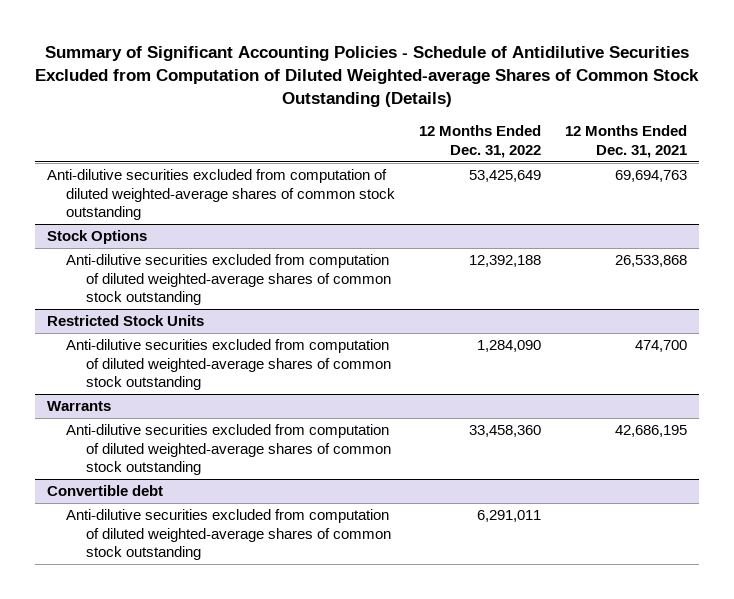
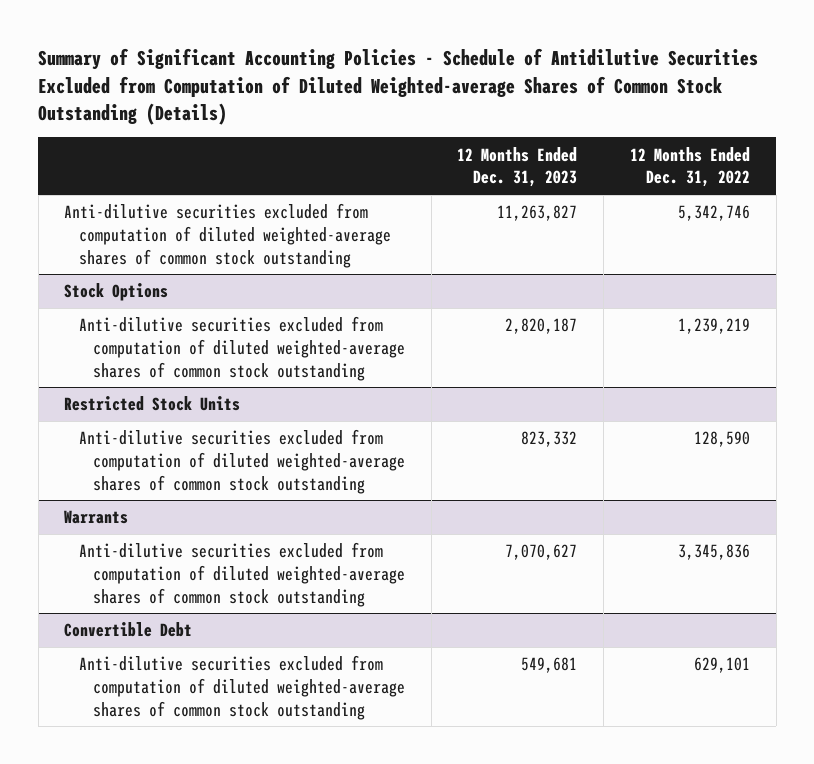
- | 12 Months Ended Dec. 31, 2022 | 12 Months Ended Dec. 31, 2021
+ | 12 Months Ended Dec. 31, 2023 | 12 Months Ended Dec. 31, 2022
- Anti-dilutive securities excluded from computation of diluted weighted-average shares of common stock outstanding | 53,425,649 | 69,694,763
+ Anti-dilutive securities excluded from computation of diluted weighted-average shares of common stock outstanding | 11,263,827 | 5,342,746
@ Stock Options
- Anti-dilutive securities excluded from computation of diluted weighted-average shares of common stock outstanding | 12,392,188 | 26,533,868
+ Anti-dilutive securities excluded from computation of diluted weighted-average shares of common stock outstanding | 2,820,187 | 1,239,219
@ Restricted Stock Units
- Anti-dilutive securities excluded from computation of diluted weighted-average shares of common stock outstanding | 1,284,090 | 474,700
+ Anti-dilutive securities excluded from computation of diluted weighted-average shares of common stock outstanding | 823,332 | 128,590
@ Warrants
- Anti-dilutive securities excluded from computation of diluted weighted-average shares of common stock outstanding | 33,458,360 | 42,686,195
- Convertible debt
- Anti-dilutive securities excluded from computation of diluted weighted-average shares of common stock outstanding | 6,291,011 |
@ Warrants
+ Anti-dilutive securities excluded from computation of diluted weighted-average shares of common stock outstanding | 7,070,627 | 3,345,836
+ Convertible Debt
+ Anti-dilutive securities excluded from computation of diluted weighted-average shares of common stock outstanding | 549,681 | 629,101

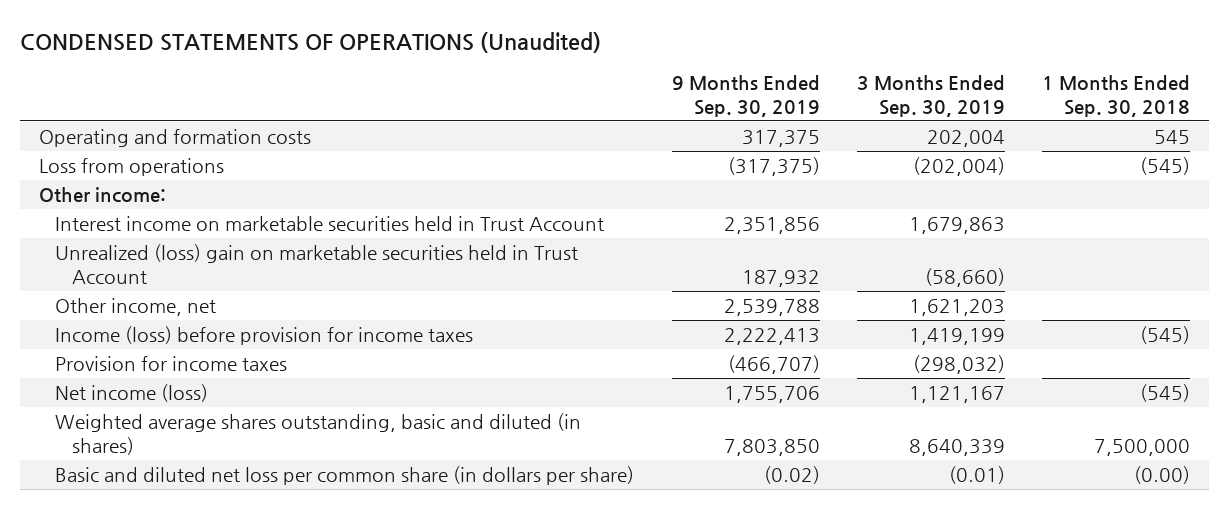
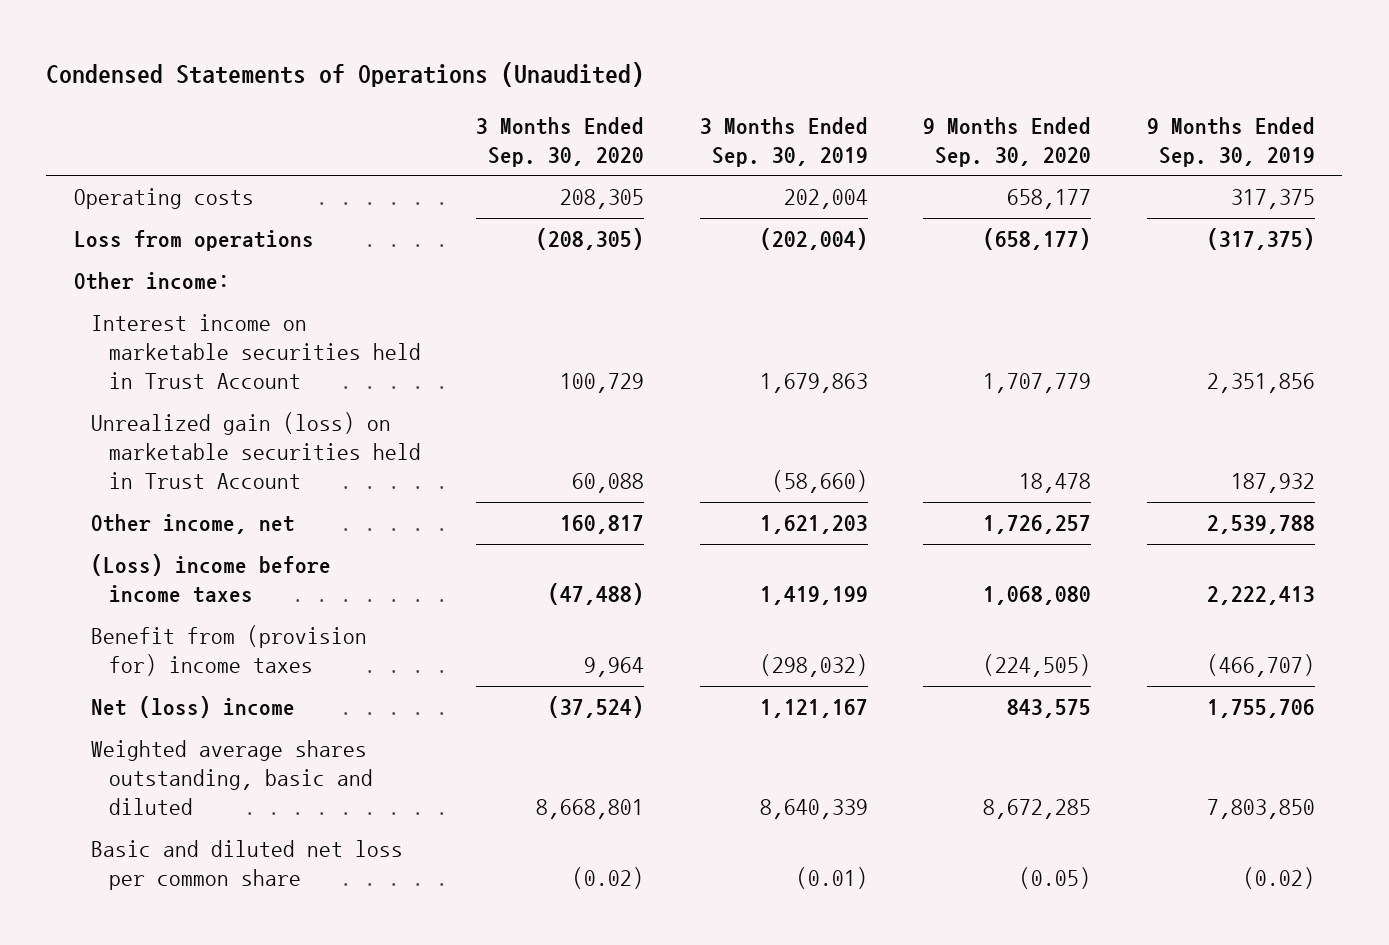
- CONDENSED STATEMENTS OF OPERATIONS (Unaudited)
+ Condensed Statements of Operations (Unaudited)
- | 9 Months Ended Sep. 30, 2019 | 3 Months Ended Sep. 30, 2019 | 1 Months Ended Sep. 30, 2018
+ | 3 Months Ended Sep. 30, 2020 | 3 Months Ended Sep. 30, 2019 | 9 Months Ended Sep. 30, 2020 | 9 Months Ended Sep. 30, 2019
- Operating and formation costs | 317,375 | 202,004 | 545
+ Operating costs | 208,305 | 202,004 | 658,177 | 317,375
- Unrealized (loss) gain on marketable securities held in Trust Account | 187,932 | (58,660) |
+ Unrealized gain (loss) on marketable securities held in Trust Account | 60,088 | (58,660) | 18,478 | 187,932
- Income (loss) before provision for income taxes | 2,222,413 | 1,419,199 | (545)
- Provision for income taxes | (466,707) | (298,032) |
- Net income (loss) | 1,755,706 | 1,121,167 | (545)
- Weighted average shares outstanding, basic and diluted (in shares) | 7,803,850 | 8,640,339 | 7,500,000
- Basic and diluted net loss per common share (in dollars per share) | (0.02) | (0.01) | (0.00)
+ (Loss) income before income taxes | (47,488) | 1,419,199 | 1,068,080 | 2,222,413
+ Benefit from (provision for) income taxes | 9,964 | (298,032) | (224,505) | (466,707)
+ Net (loss) income | (37,524) | 1,121,167 | 843,575 | 1,755,706
+ Weighted average shares outstanding, basic and diluted | 8,668,801 | 8,640,339 | 8,672,285 | 7,803,850
+ Basic and diluted net loss per common share | (0.02) | (0.01) | (0.05) | (0.02)

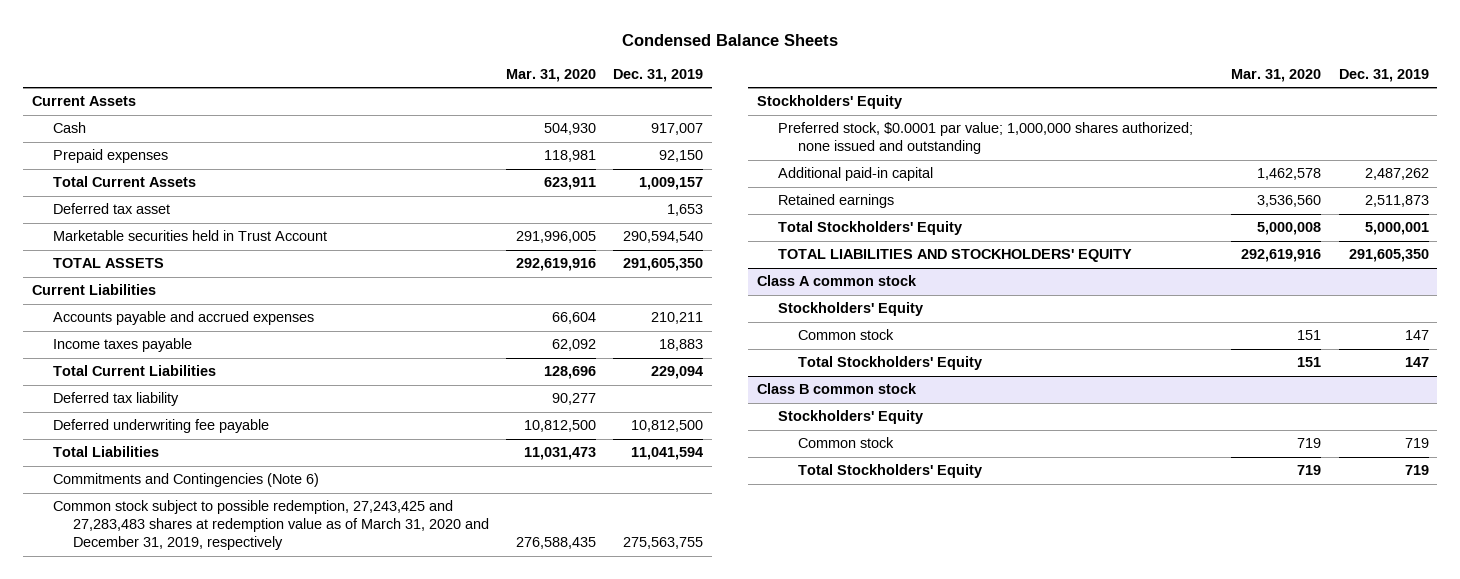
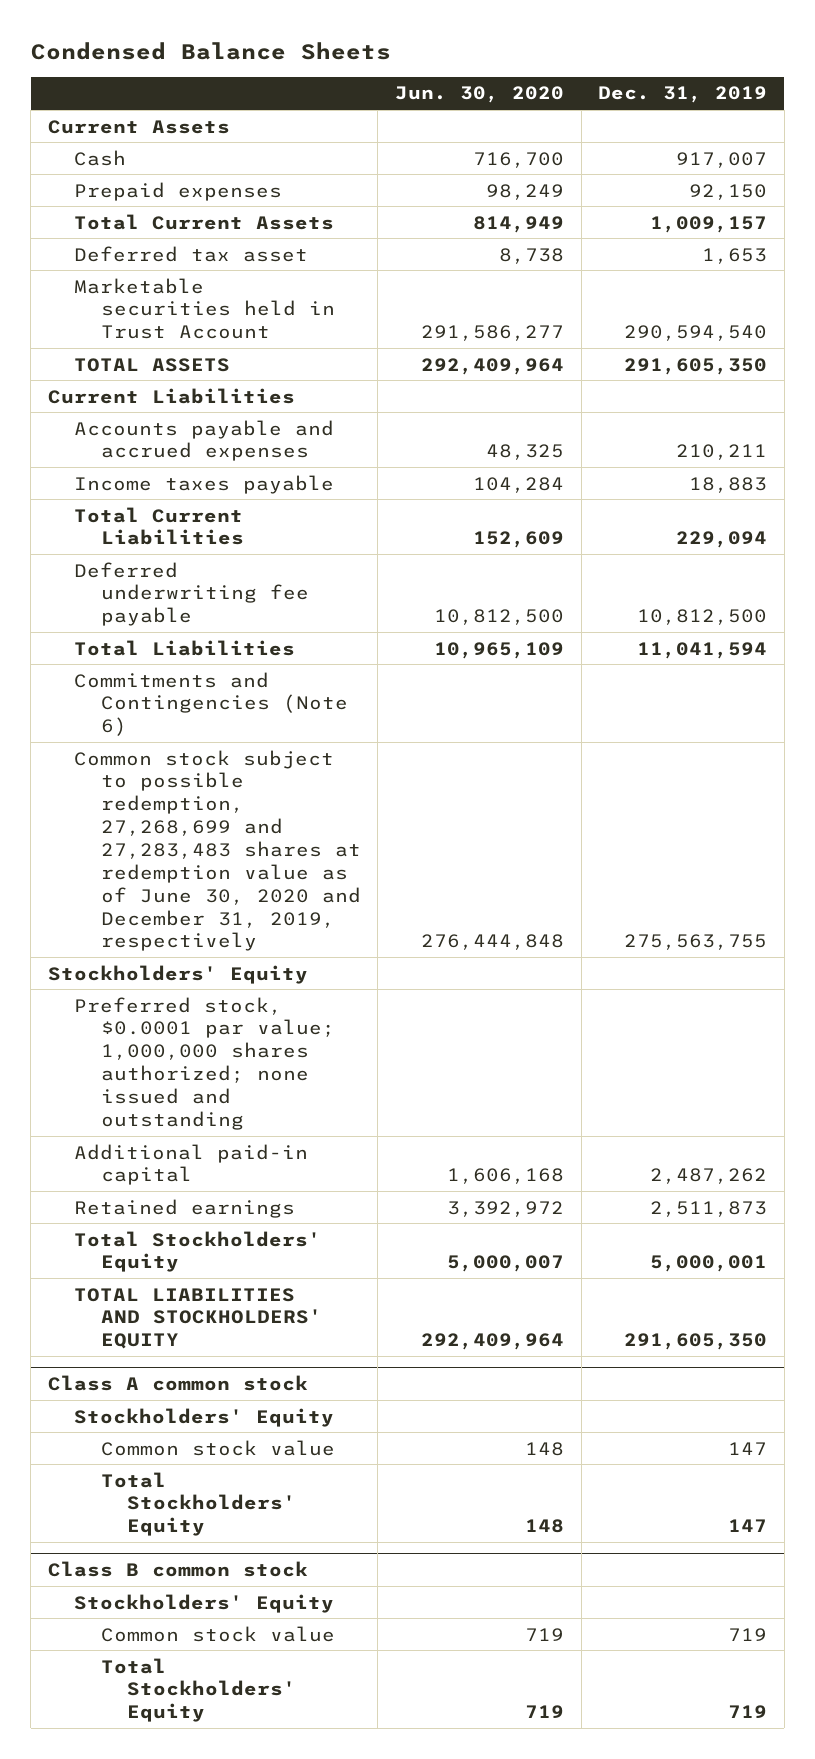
- | Mar. 31, 2020 | Dec. 31, 2019
+ | Jun. 30, 2020 | Dec. 31, 2019
- Deferred tax liability | 90,277 |
- Common stock subject to possible redemption, 27,243,425 and 27,283,483 shares at redemption value as of March 31, 2020 and December 31, 2019, respectively | 276,588,435 | 275,563,755
+ Common stock subject to possible redemption, 27,268,699 and 27,283,483 shares at redemption value as of June 30, 2020 and December 31, 2019, respectively | 276,444,848 | 275,563,755
@ Class A common stock
- Common stock | 151 | 147
+ Common stock value | 148 | 147
@ Class B common stock
- Common stock | 719 | 719
+ Common stock value | 719 | 719

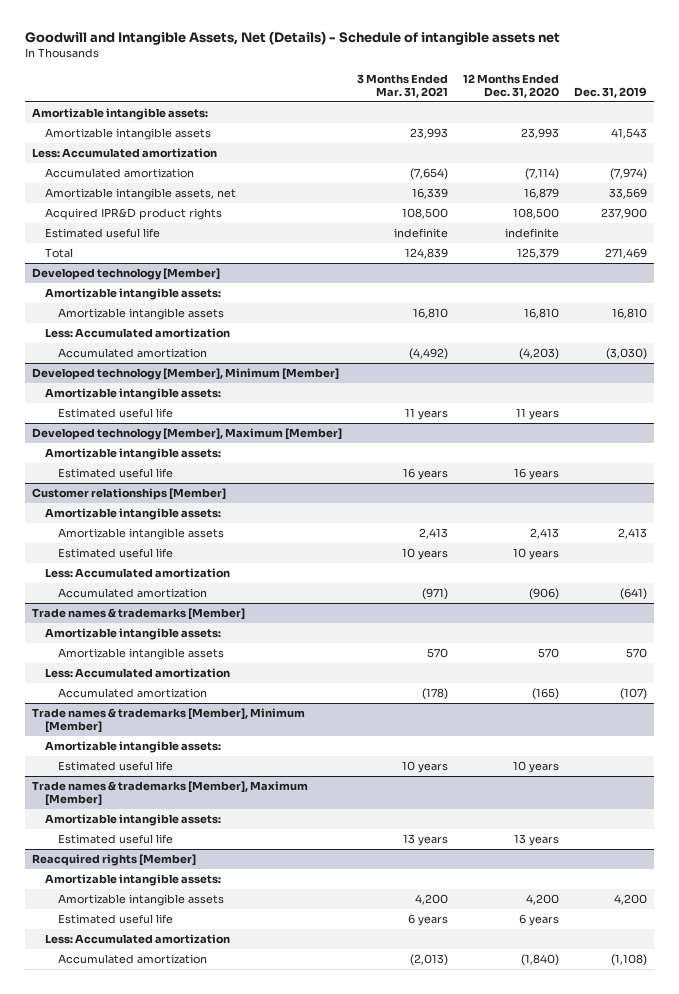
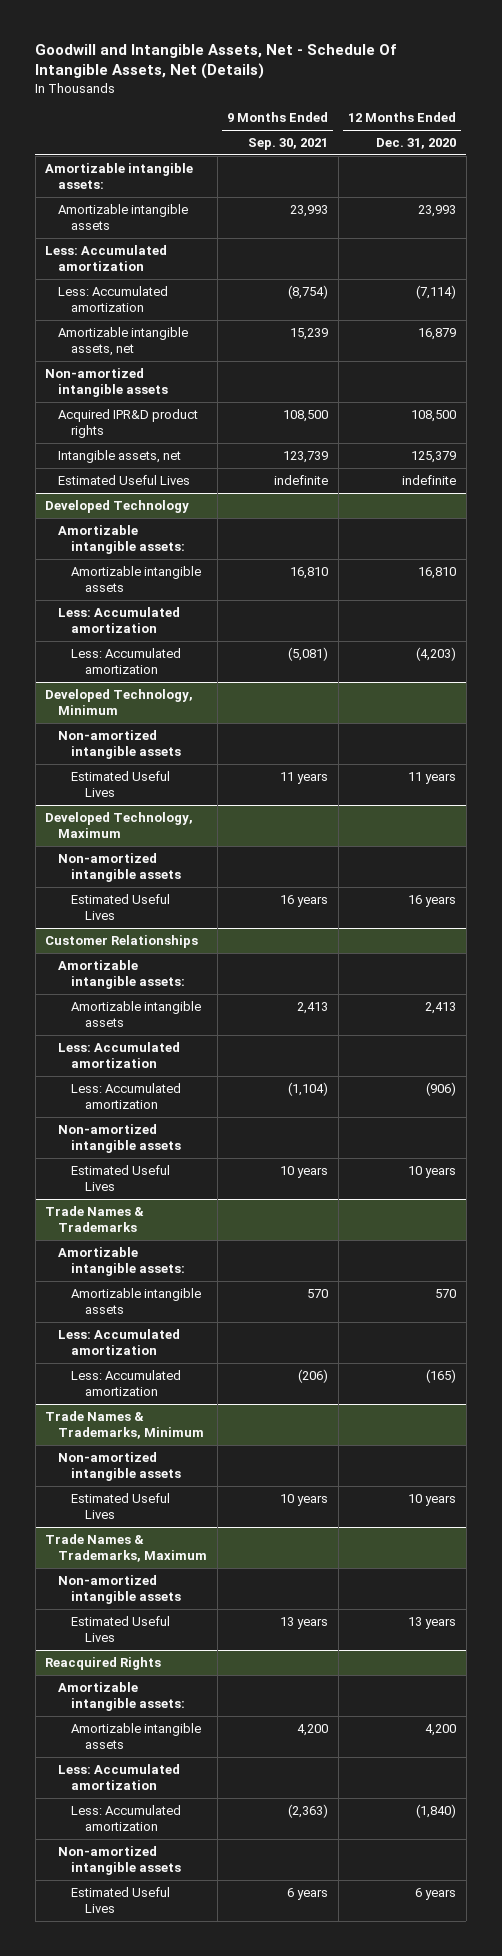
- Goodwill and Intangible Assets, Net (Details) - Schedule of intangible assets net
+ Goodwill and Intangible Assets, Net - Schedule Of Intangible Assets, Net (Details)
- | 3 Months Ended Mar. 31, 2021 | 12 Months Ended Dec. 31, 2020 | Dec. 31, 2019
+ | 9 Months Ended Sep. 30, 2021 | 12 Months Ended Dec. 31, 2020
- Accumulated amortization | (7,654) | (7,114) | (7,974)
+ Less: Accumulated amortization | (8,754) | (7,114)
+ Non-amortized intangible assets
- Estimated useful life | indefinite | indefinite |
- Total | 124,839 | 125,379 | 271,469
- Developed technology [Member]
+ Intangible assets, net | 123,739 | 125,379
+ Estimated Useful Lives | indefinite | indefinite
+ Developed Technology
- Accumulated amortization | (4,492) | (4,203) | (3,030)
- Developed technology [Member], Minimum [Member]
- Amortizable intangible assets:
- Estimated useful life | 11 years | 11 years |
- Developed technology [Member], Maximum [Member]
- Amortizable intangible assets:
- Estimated useful life | 16 years | 16 years |
- Customer relationships [Member]
+ Less: Accumulated amortization | (5,081) | (4,203)
+ Developed Technology, Minimum
+ Non-amortized intangible assets
+ Estimated Useful Lives | 11 years | 11 years
+ Developed Technology, Maximum
+ Non-amortized intangible assets
+ Estimated Useful Lives | 16 years | 16 years
+ Customer Relationships
- Estimated useful life | 10 years | 10 years |
- Accumulated amortization | (971) | (906) | (641)
- Trade names & trademarks [Member]
+ Less: Accumulated amortization | (1,104) | (906)
+ Non-amortized intangible assets
+ Estimated Useful Lives | 10 years | 10 years
+ Trade Names & Trademarks
- Accumulated amortization | (178) | (165) | (107)
- Trade names & trademarks [Member], Minimum [Member]
- Amortizable intangible assets:
- Estimated useful life | 10 years | 10 years |
- Trade names & trademarks [Member], Maximum [Member]
- Amortizable intangible assets:
- Estimated useful life | 13 years | 13 years |
- Reacquired rights [Member]
+ Less: Accumulated amortization | (206) | (165)
+ Trade Names & Trademarks, Minimum
+ Non-amortized intangible assets
+ Estimated Useful Lives | 10 years | 10 years
+ Trade Names & Trademarks, Maximum
+ Non-amortized intangible assets
+ Estimated Useful Lives | 13 years | 13 years
+ Reacquired Rights
- Estimated useful life | 6 years | 6 years |
- Accumulated amortization | (2,013) | (1,840) | (1,108)
+ Less: Accumulated amortization | (2,363) | (1,840)
+ Non-amortized intangible assets
+ Estimated Useful Lives | 6 years | 6 years

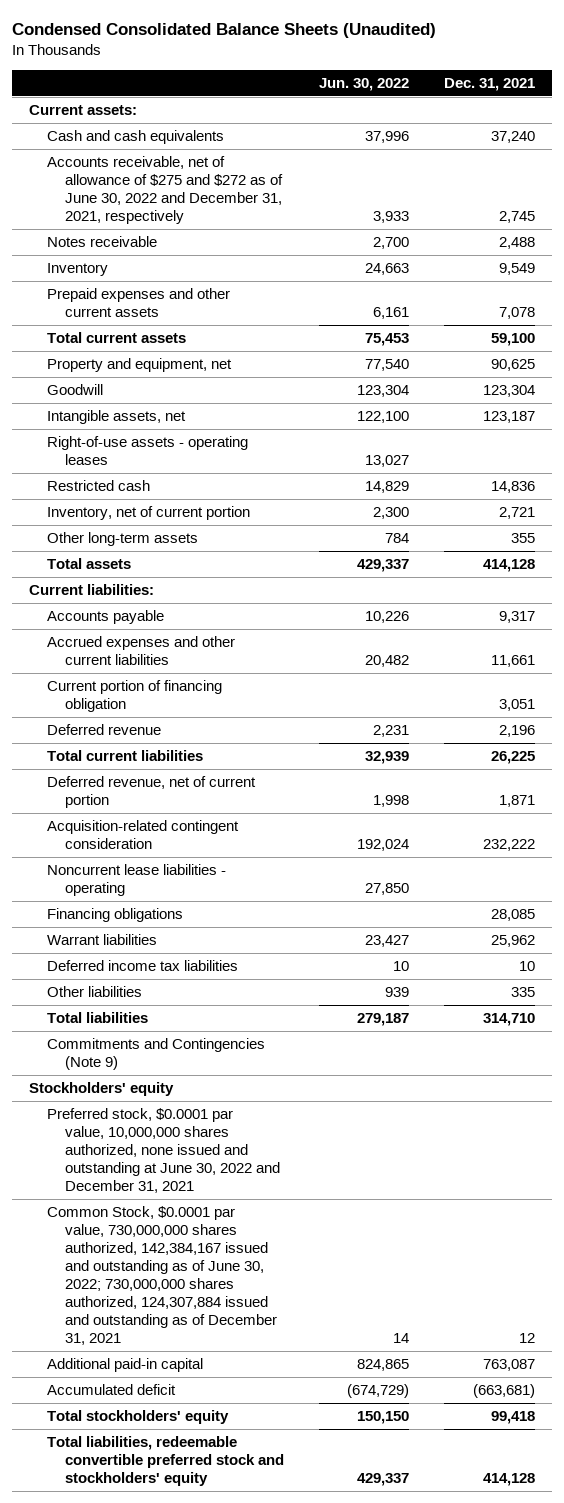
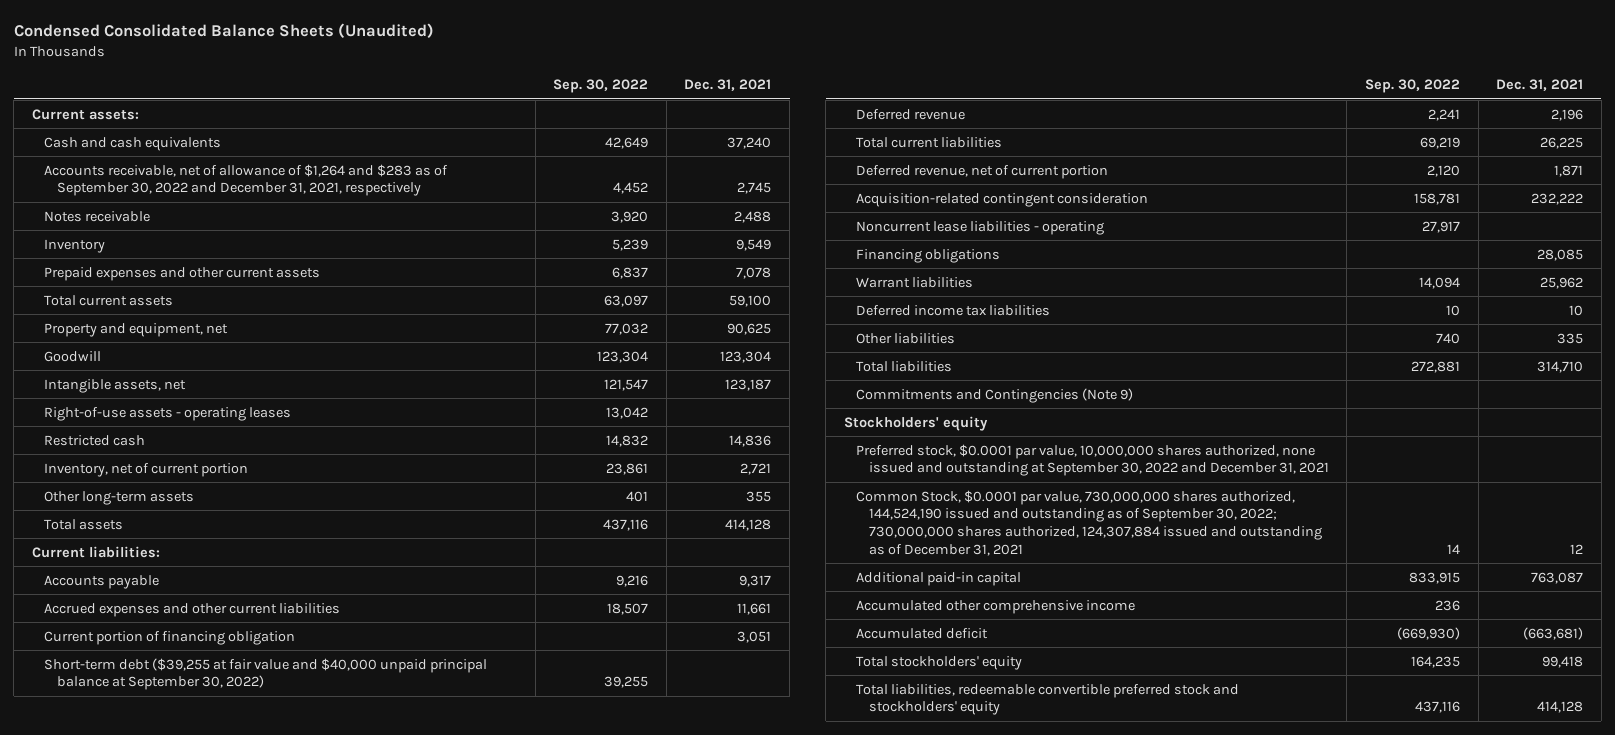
- | Jun. 30, 2022 | Dec. 31, 2021
+ | Sep. 30, 2022 | Dec. 31, 2021
- Accounts receivable, net of allowance of $275 and $272 as of June 30, 2022 and December 31, 2021, respectively | 3,933 | 2,745
+ Accounts receivable, net of allowance of $1,264 and $283 as of September 30, 2022 and December 31, 2021, respectively | 4,452 | 2,745
+ Short-term debt ($39,255 at fair value and $40,000 unpaid principal balance at September 30, 2022) | 39,255 |
- Preferred stock, $0.0001 par value, 10,000,000 shares authorized, none issued and outstanding at June 30, 2022 and December 31, 2021
- Common Stock, $0.0001 par value, 730,000,000 shares authorized, 142,384,167 issued and outstanding as of June 30, 2022; 730,000,000 shares authorized, 124,307,884 issued and outstanding as of December 31, 2021 | 14 | 12
+ Preferred stock, $0.0001 par value, 10,000,000 shares authorized, none issued and outstanding at September 30, 2022 and December 31, 2021
+ Common Stock, $0.0001 par value, 730,000,000 shares authorized, 144,524,190 issued and outstanding as of September 30, 2022; 730,000,000 shares authorized, 124,307,884 issued and outstanding as of December 31, 2021 | 14 | 12
+ Accumulated other comprehensive income | 236 |

